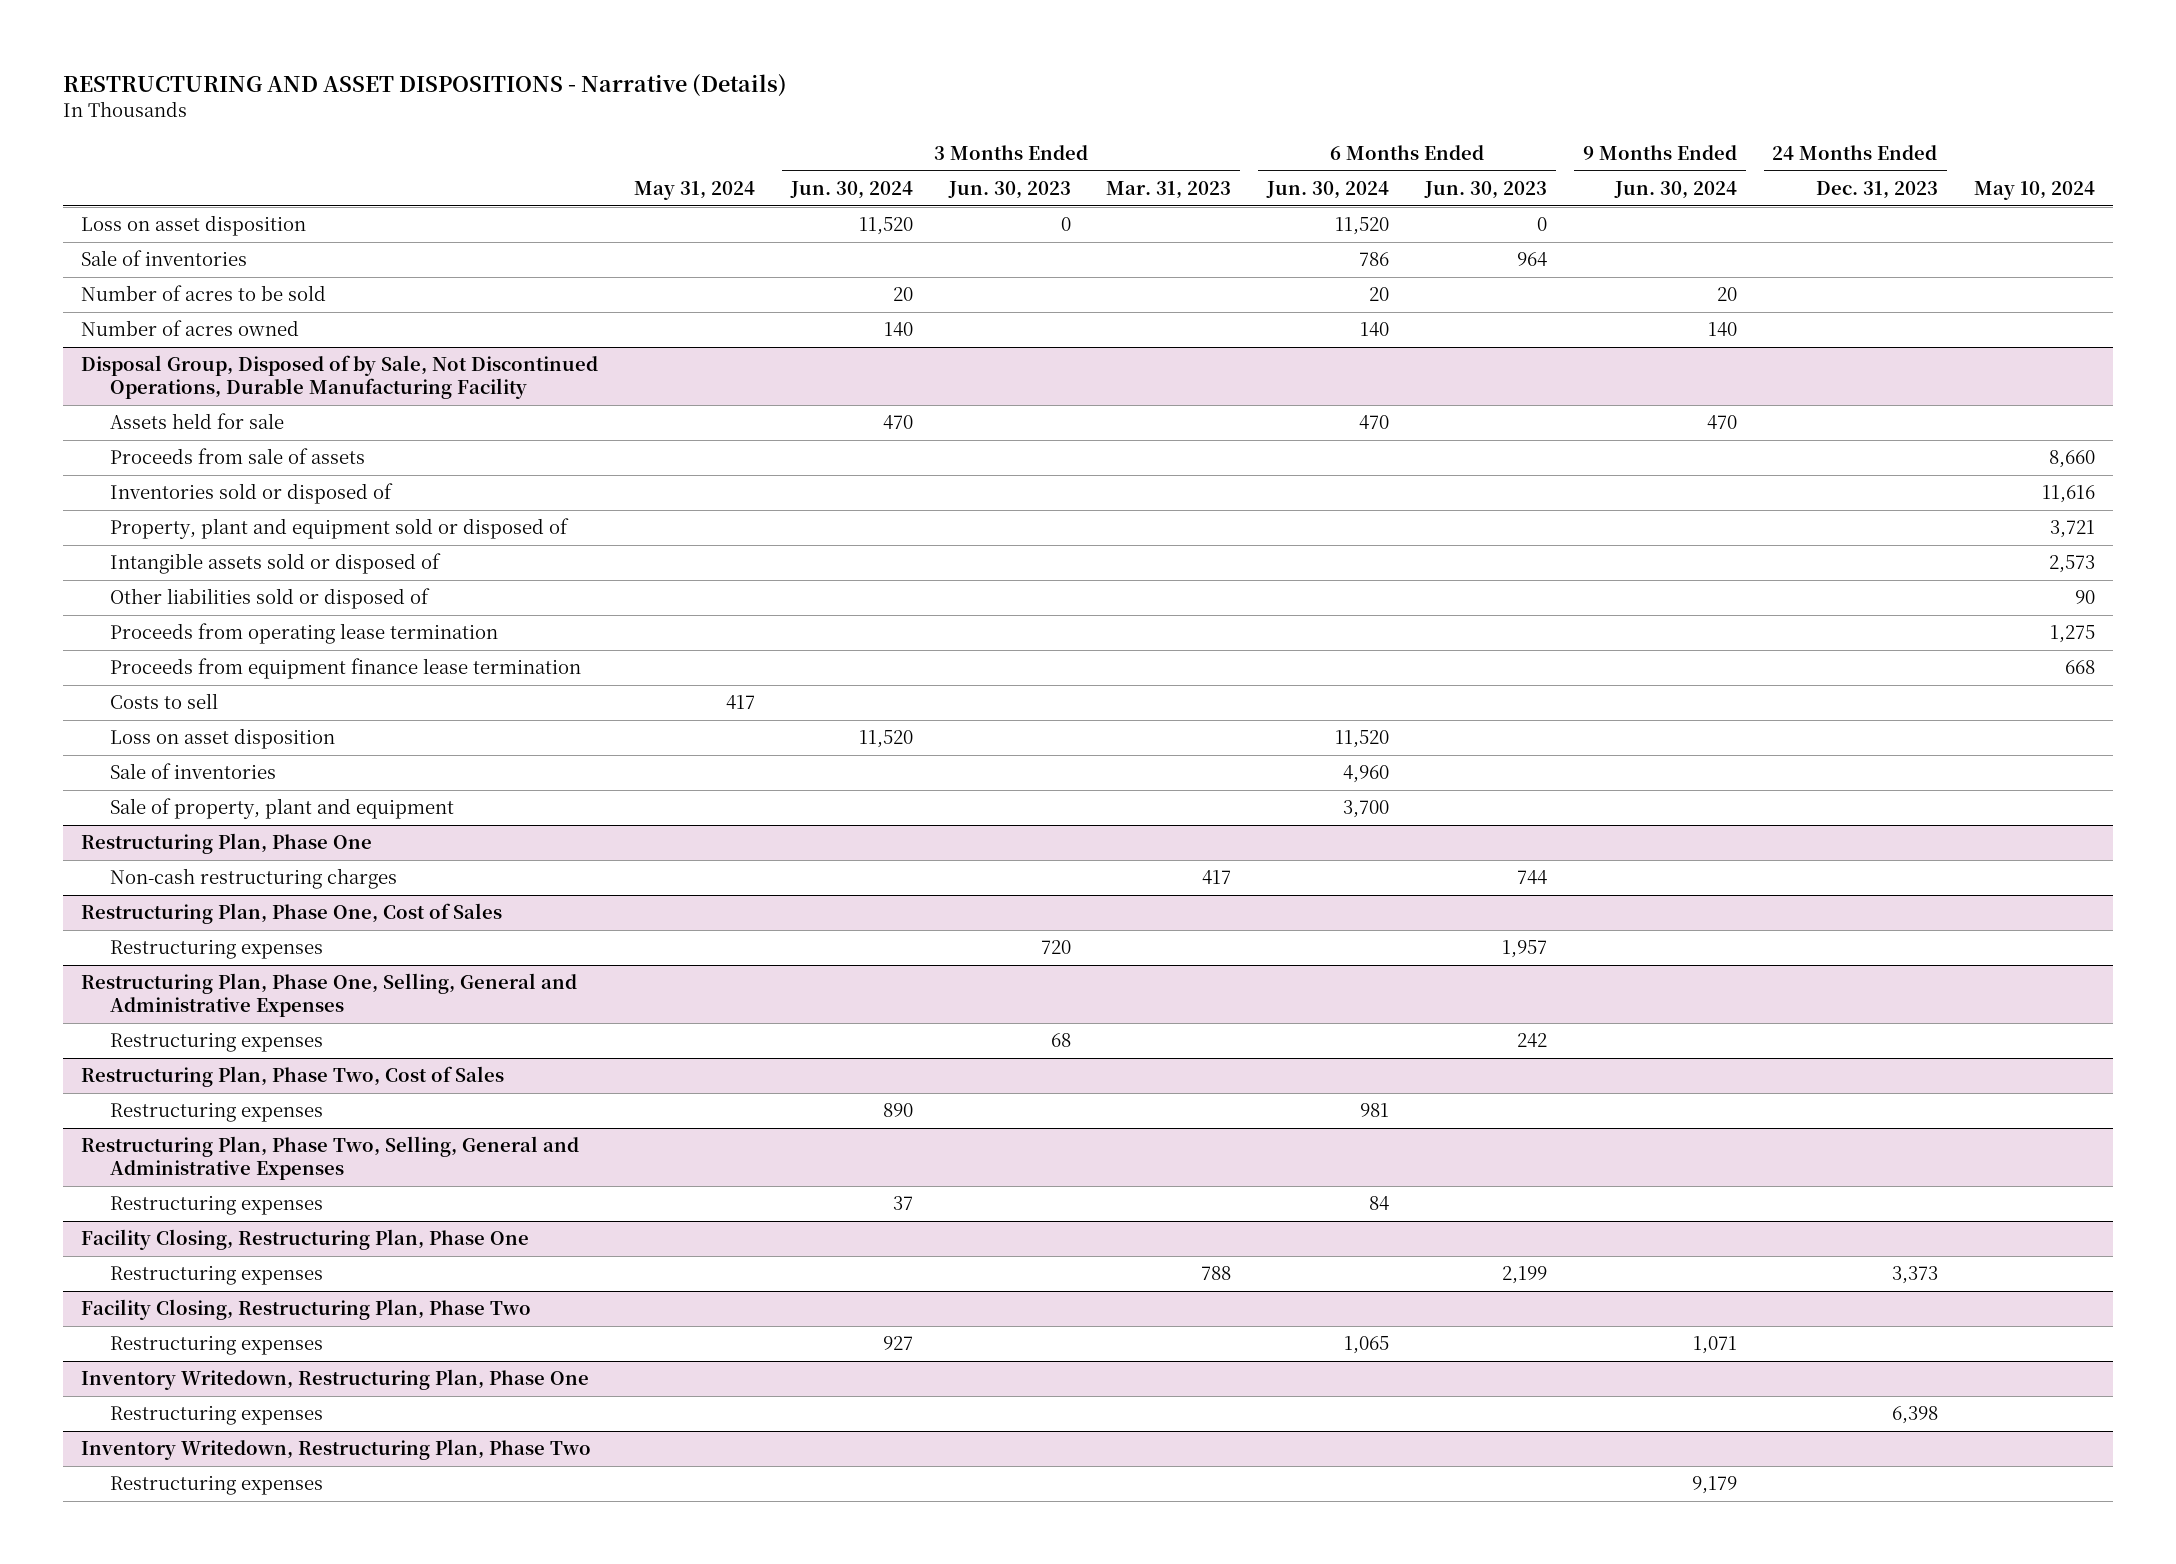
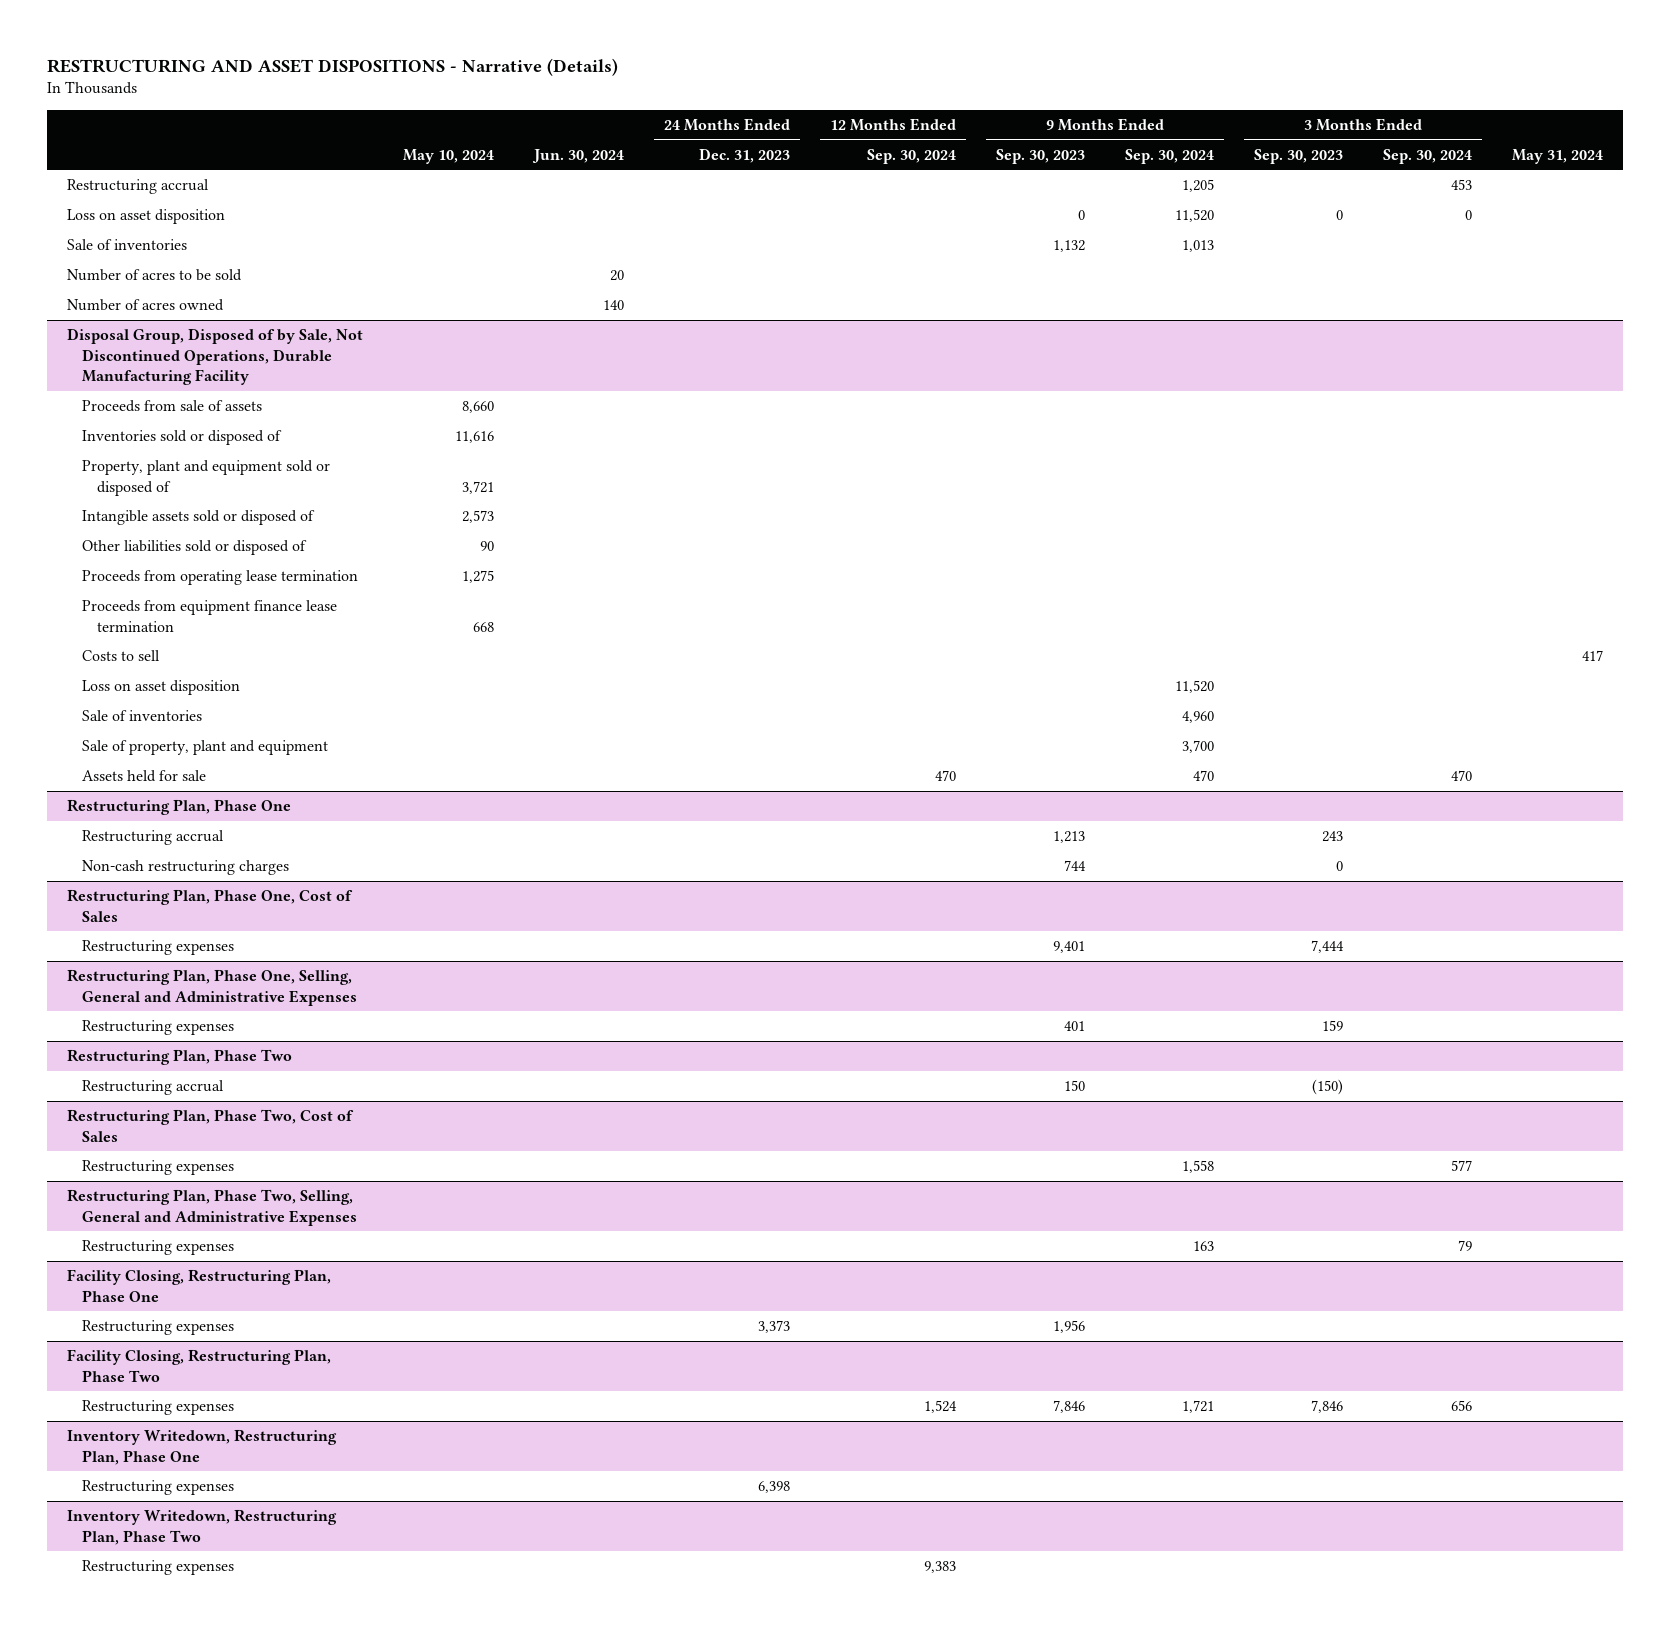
- | May 31, 2024 | 3 Months Ended Jun. 30, 2024 | 3 Months Ended Jun. 30, 2023 | 3 Months Ended Mar. 31, 2023 | 6 Months Ended Jun. 30, 2024 | 6 Months Ended Jun. 30, 2023 | 9 Months Ended Jun. 30, 2024 | 24 Months Ended Dec. 31, 2023 | May 10, 2024
+ | May 10, 2024 | Jun. 30, 2024 | 24 Months Ended Dec. 31, 2023 | 12 Months Ended Sep. 30, 2024 | 9 Months Ended Sep. 30, 2023 | 9 Months Ended Sep. 30, 2024 | 3 Months Ended Sep. 30, 2023 | 3 Months Ended Sep. 30, 2024 | May 31, 2024
+ Restructuring accrual | | | | | | 1,205 | | 453 |
@ Disposal Group, Disposed of by Sale, Not Discontinued Operations, Durable Manufacturing Facility
moved down: Assets held for sale | | | | 470 | | 470 | | 470 |
@ Restructuring Plan, Phase One
+ Restructuring accrual | | | | | 1,213 | | 243 | |
+ Restructuring Plan, Phase Two
+ Restructuring accrual | | | | | 150 | | (150) | |

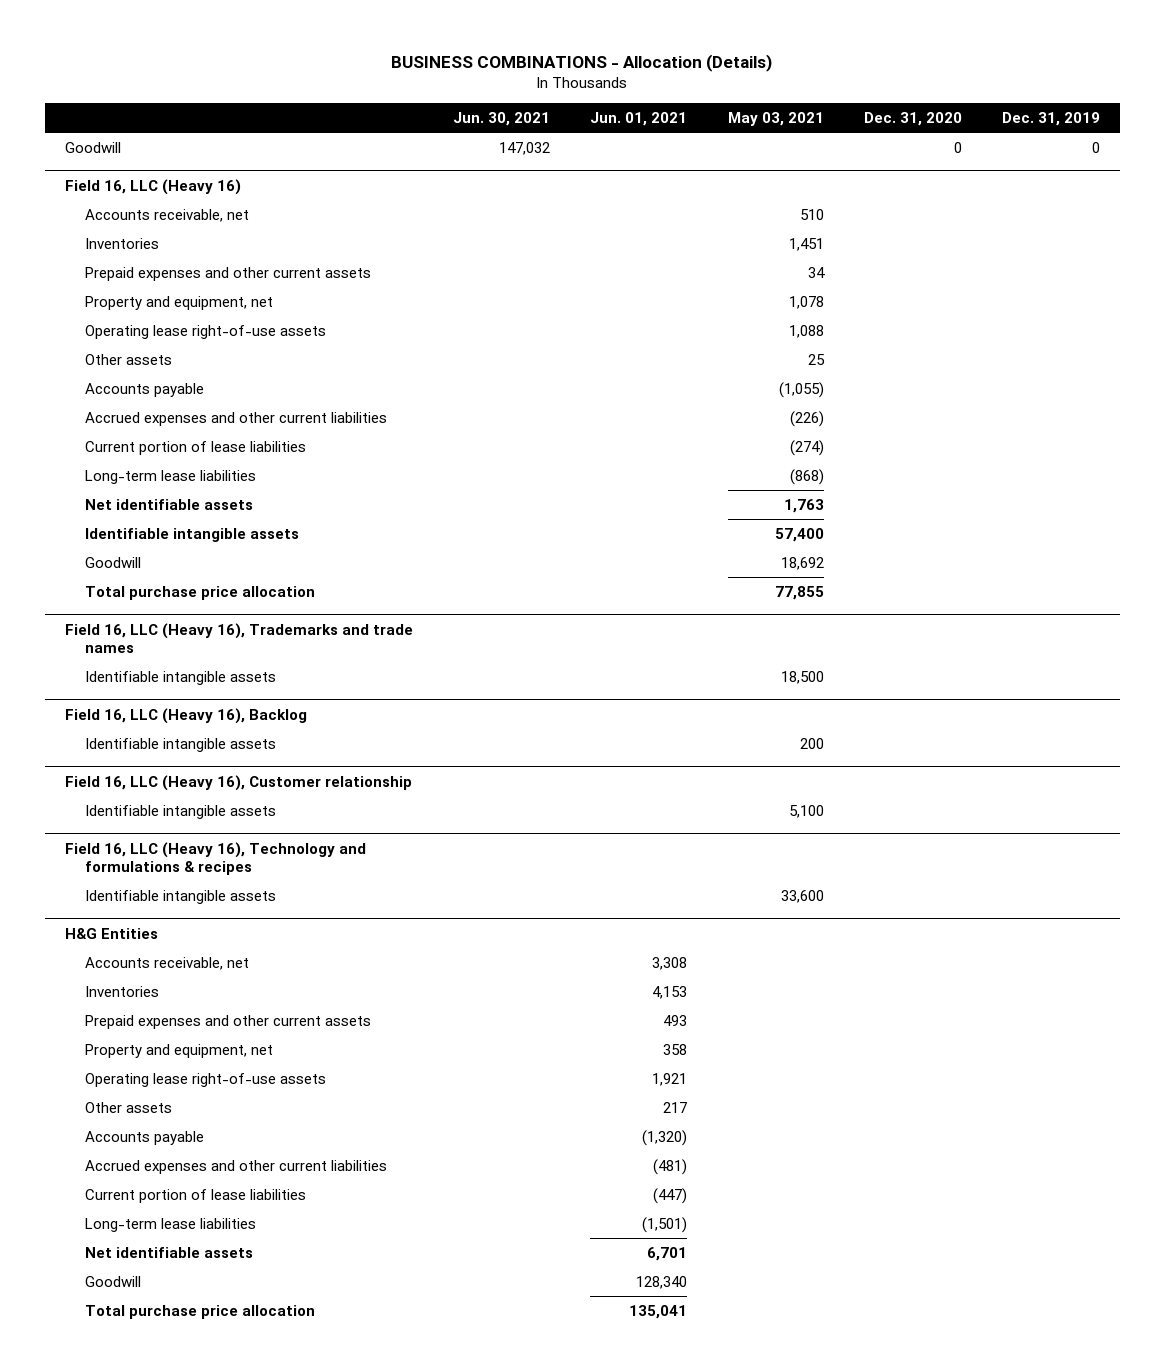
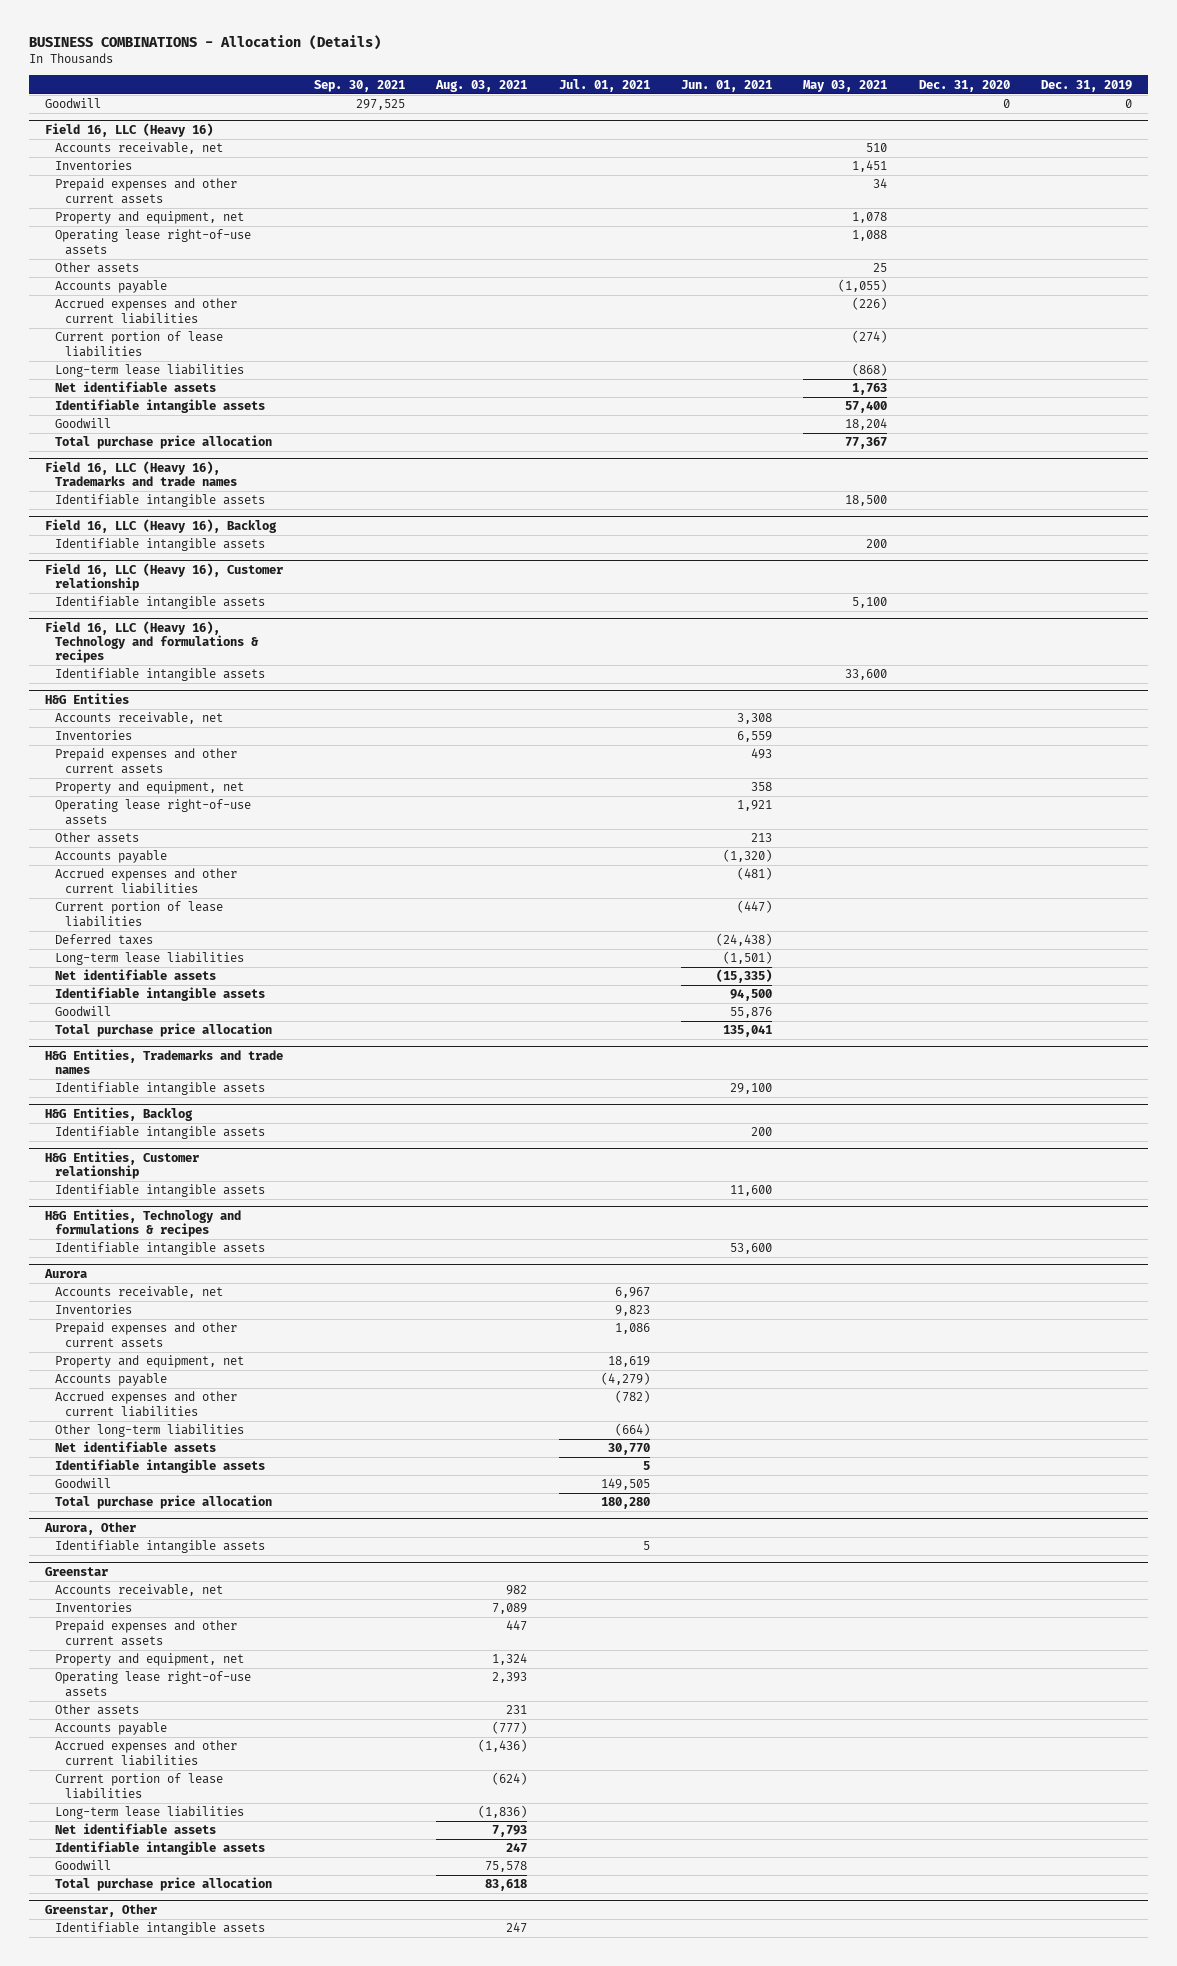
- | Jun. 30, 2021 | Jun. 01, 2021 | May 03, 2021 | Dec. 31, 2020 | Dec. 31, 2019
+ | Sep. 30, 2021 | Aug. 03, 2021 | Jul. 01, 2021 | Jun. 01, 2021 | May 03, 2021 | Dec. 31, 2020 | Dec. 31, 2019
@ Field 16, LLC (Heavy 16)
- Goodwill | | | 18,692 | |
- Total purchase price allocation | | | 77,855 | |
+ Goodwill | | | | | 18,204 | |
+ Total purchase price allocation | | | | | 77,367 | |
@ H&G Entities
- Inventories | | 4,153 | | |
+ Inventories | | | | 6,559 | | |
- Other assets | | 217 | | |
+ Other assets | | | | 213 | | |
+ Deferred taxes | | | | (24,438) | | |
- Net identifiable assets | | 6,701 | | |
- Goodwill | | 128,340 | | |
+ Net identifiable assets | | | | (15,335) | | |
+ Identifiable intangible assets | | | | 94,500 | | |
+ Goodwill | | | | 55,876 | | |
+ H&G Entities, Trademarks and trade names
+ Identifiable intangible assets | | | | 29,100 | | |
+ H&G Entities, Backlog
+ Identifiable intangible assets | | | | 200 | | |
+ H&G Entities, Customer relationship
+ Identifiable intangible assets | | | | 11,600 | | |
+ H&G Entities, Technology and formulations & recipes
+ Identifiable intangible assets | | | | 53,600 | | |
+ Aurora
+ Accounts receivable, net | | | 6,967 | | | |
+ Inventories | | | 9,823 | | | |
+ Prepaid expenses and other current assets | | | 1,086 | | | |
+ Property and equipment, net | | | 18,619 | | | |
+ Accounts payable | | | (4,279) | | | |
+ Accrued expenses and other current liabilities | | | (782) | | | |
+ Other long-term liabilities | | | (664) | | | |
+ Net identifiable assets | | | 30,770 | | | |
+ Identifiable intangible assets | | | 5 | | | |
+ Goodwill | | | 149,505 | | | |
+ Total purchase price allocation | | | 180,280 | | | |
+ Aurora, Other
+ Identifiable intangible assets | | | 5 | | | |
+ Greenstar
+ Accounts receivable, net | | 982 | | | | |
+ Inventories | | 7,089 | | | | |
+ Prepaid expenses and other current assets | | 447 | | | | |
+ Property and equipment, net | | 1,324 | | | | |
+ Operating lease right-of-use assets | | 2,393 | | | | |
+ Other assets | | 231 | | | | |
+ Accounts payable | | (777) | | | | |
+ Accrued expenses and other current liabilities | | (1,436) | | | | |
+ Current portion of lease liabilities | | (624) | | | | |
+ Long-term lease liabilities | | (1,836) | | | | |
+ Net identifiable assets | | 7,793 | | | | |
+ Identifiable intangible assets | | 247 | | | | |
+ Goodwill | | 75,578 | | | | |
+ Total purchase price allocation | | 83,618 | | | | |
+ Greenstar, Other
+ Identifiable intangible assets | | 247 | | | | |

